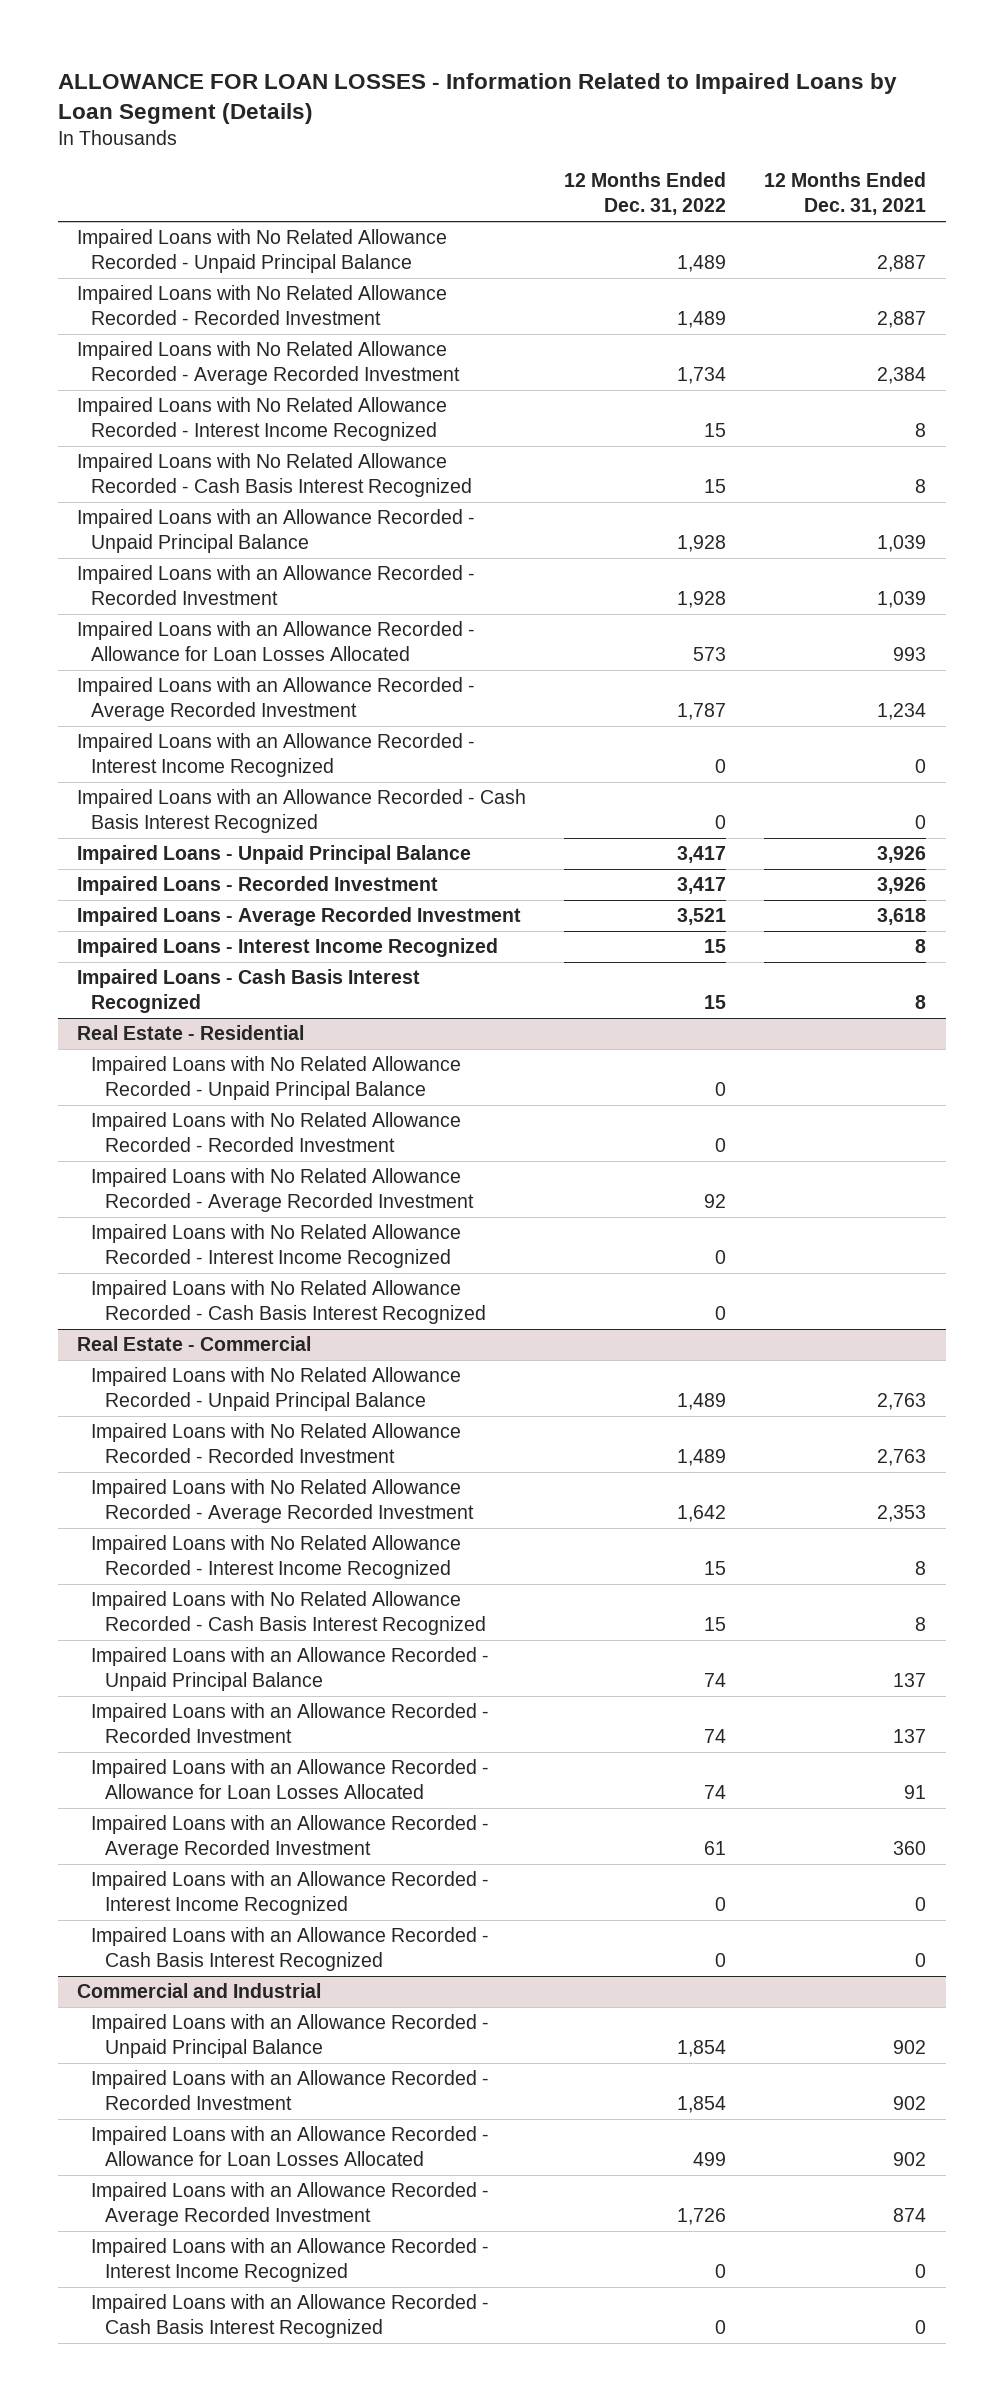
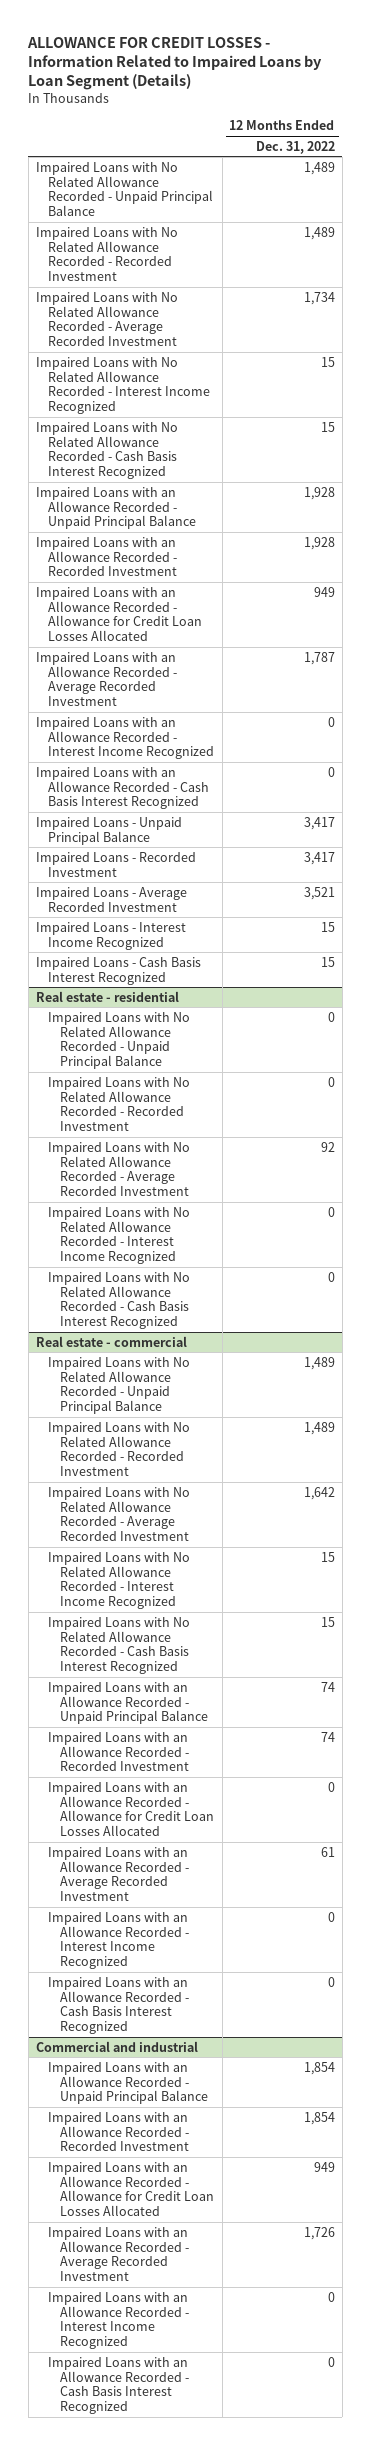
- ALLOWANCE FOR LOAN LOSSES - Information Related to Impaired Loans by Loan Segment (Details)
+ ALLOWANCE FOR CREDIT LOSSES - Information Related to Impaired Loans by Loan Segment (Details)
- | 12 Months Ended Dec. 31, 2022 | 12 Months Ended Dec. 31, 2021
+ | 12 Months Ended Dec. 31, 2022
- Impaired Loans with an Allowance Recorded - Allowance for Loan Losses Allocated | 573 | 993
+ Impaired Loans with an Allowance Recorded - Allowance for Credit Loan Losses Allocated | 949
- Real Estate - Residential
+ Real estate - residential
- Real Estate - Commercial
+ Real estate - commercial
- Impaired Loans with an Allowance Recorded - Allowance for Loan Losses Allocated | 74 | 91
+ Impaired Loans with an Allowance Recorded - Allowance for Credit Loan Losses Allocated | 0
- Commercial and Industrial
+ Commercial and industrial
- Impaired Loans with an Allowance Recorded - Allowance for Loan Losses Allocated | 499 | 902
+ Impaired Loans with an Allowance Recorded - Allowance for Credit Loan Losses Allocated | 949

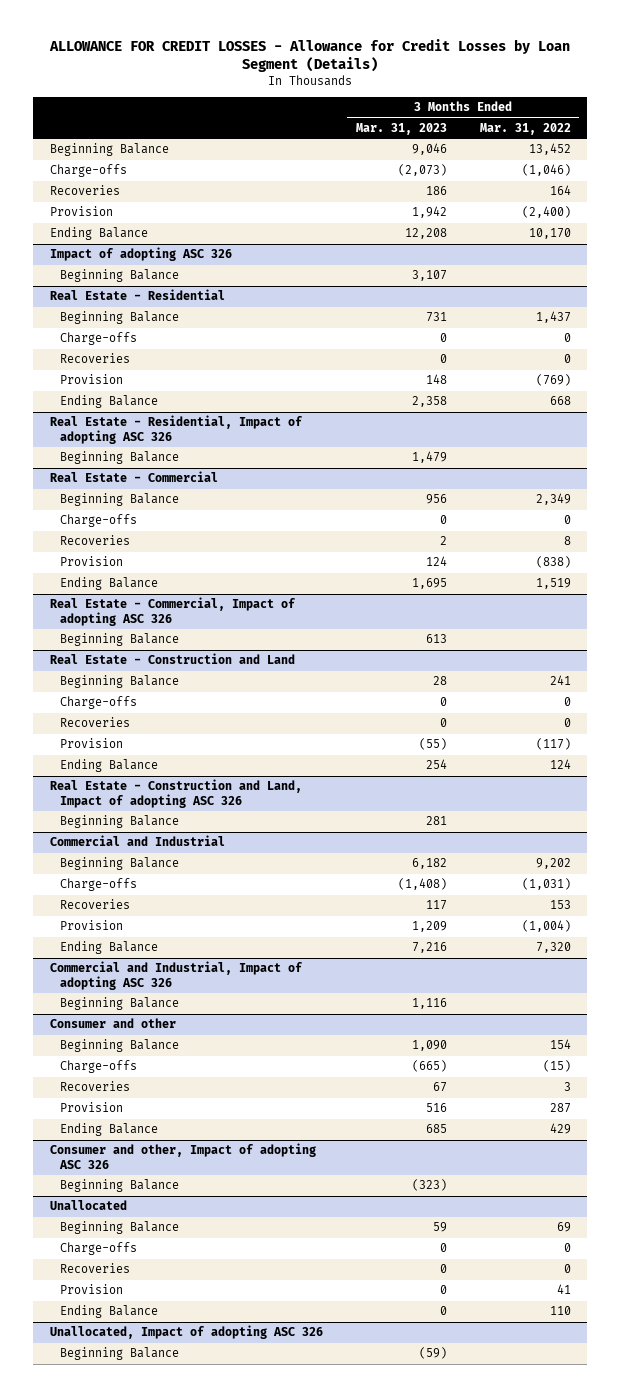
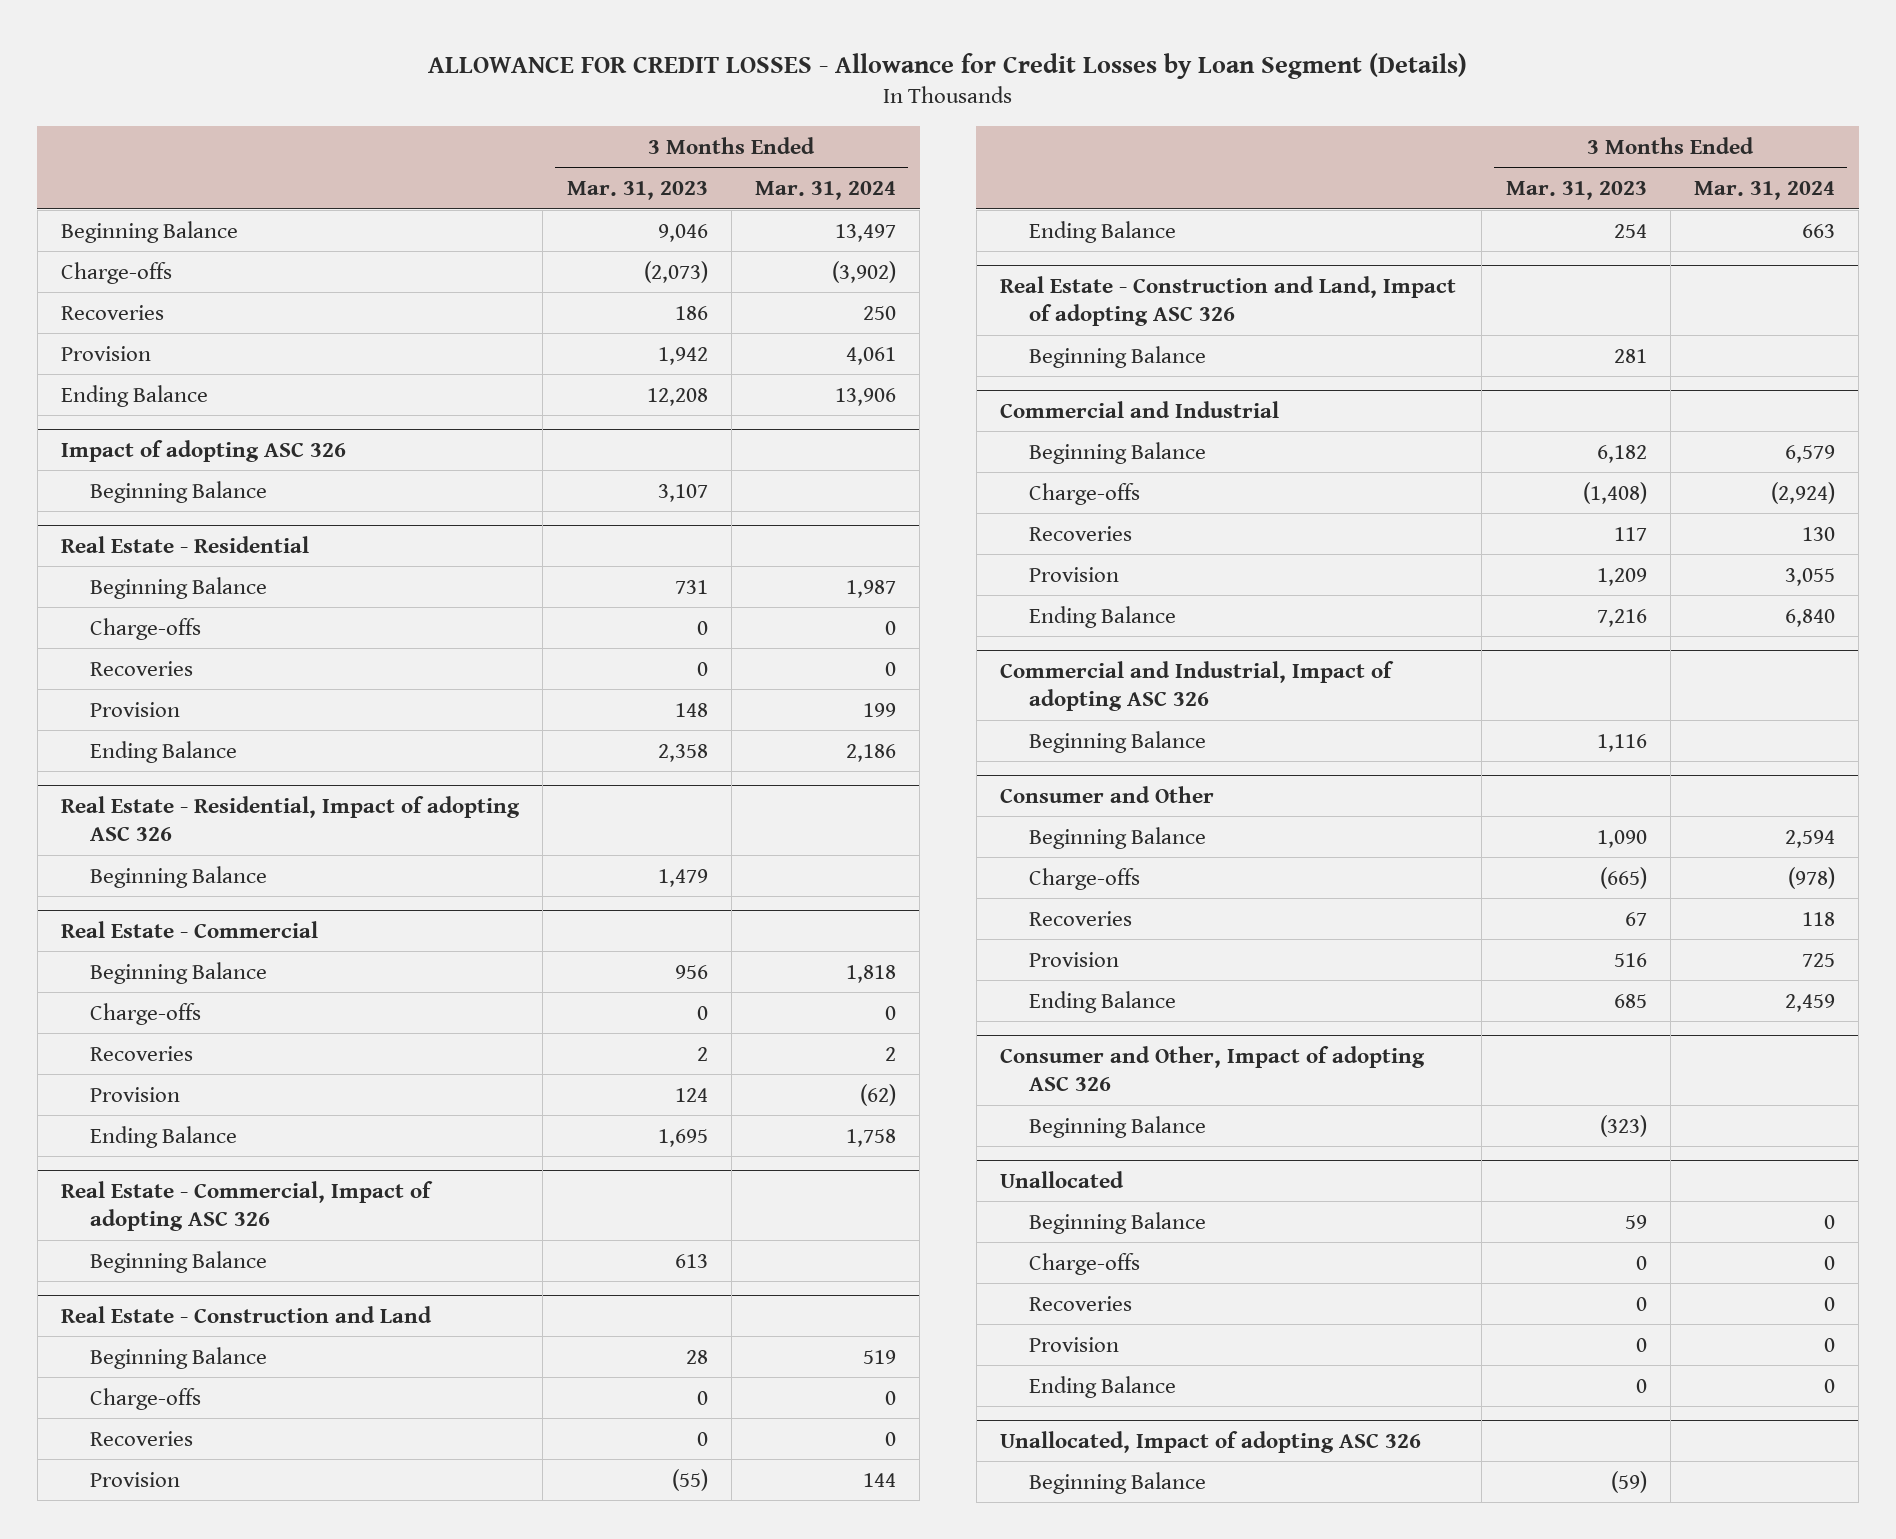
- | 3 Months Ended Mar. 31, 2023 | 3 Months Ended Mar. 31, 2022
+ | 3 Months Ended Mar. 31, 2023 | 3 Months Ended Mar. 31, 2024
- Consumer and other
+ Consumer and Other
- Consumer and other, Impact of adopting ASC 326
+ Consumer and Other, Impact of adopting ASC 326

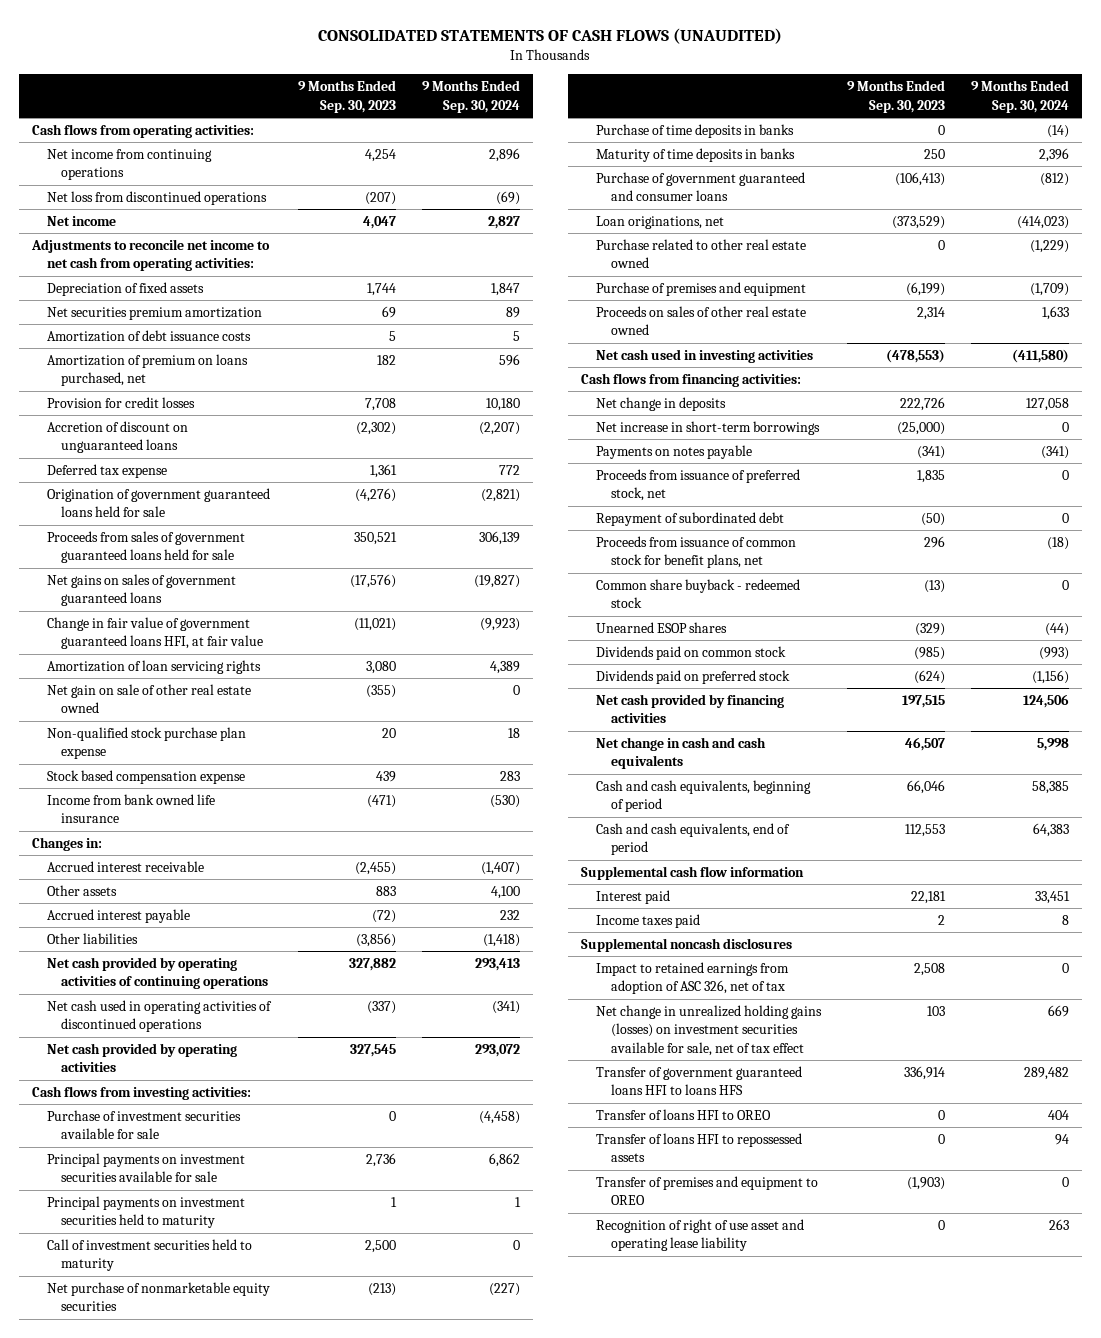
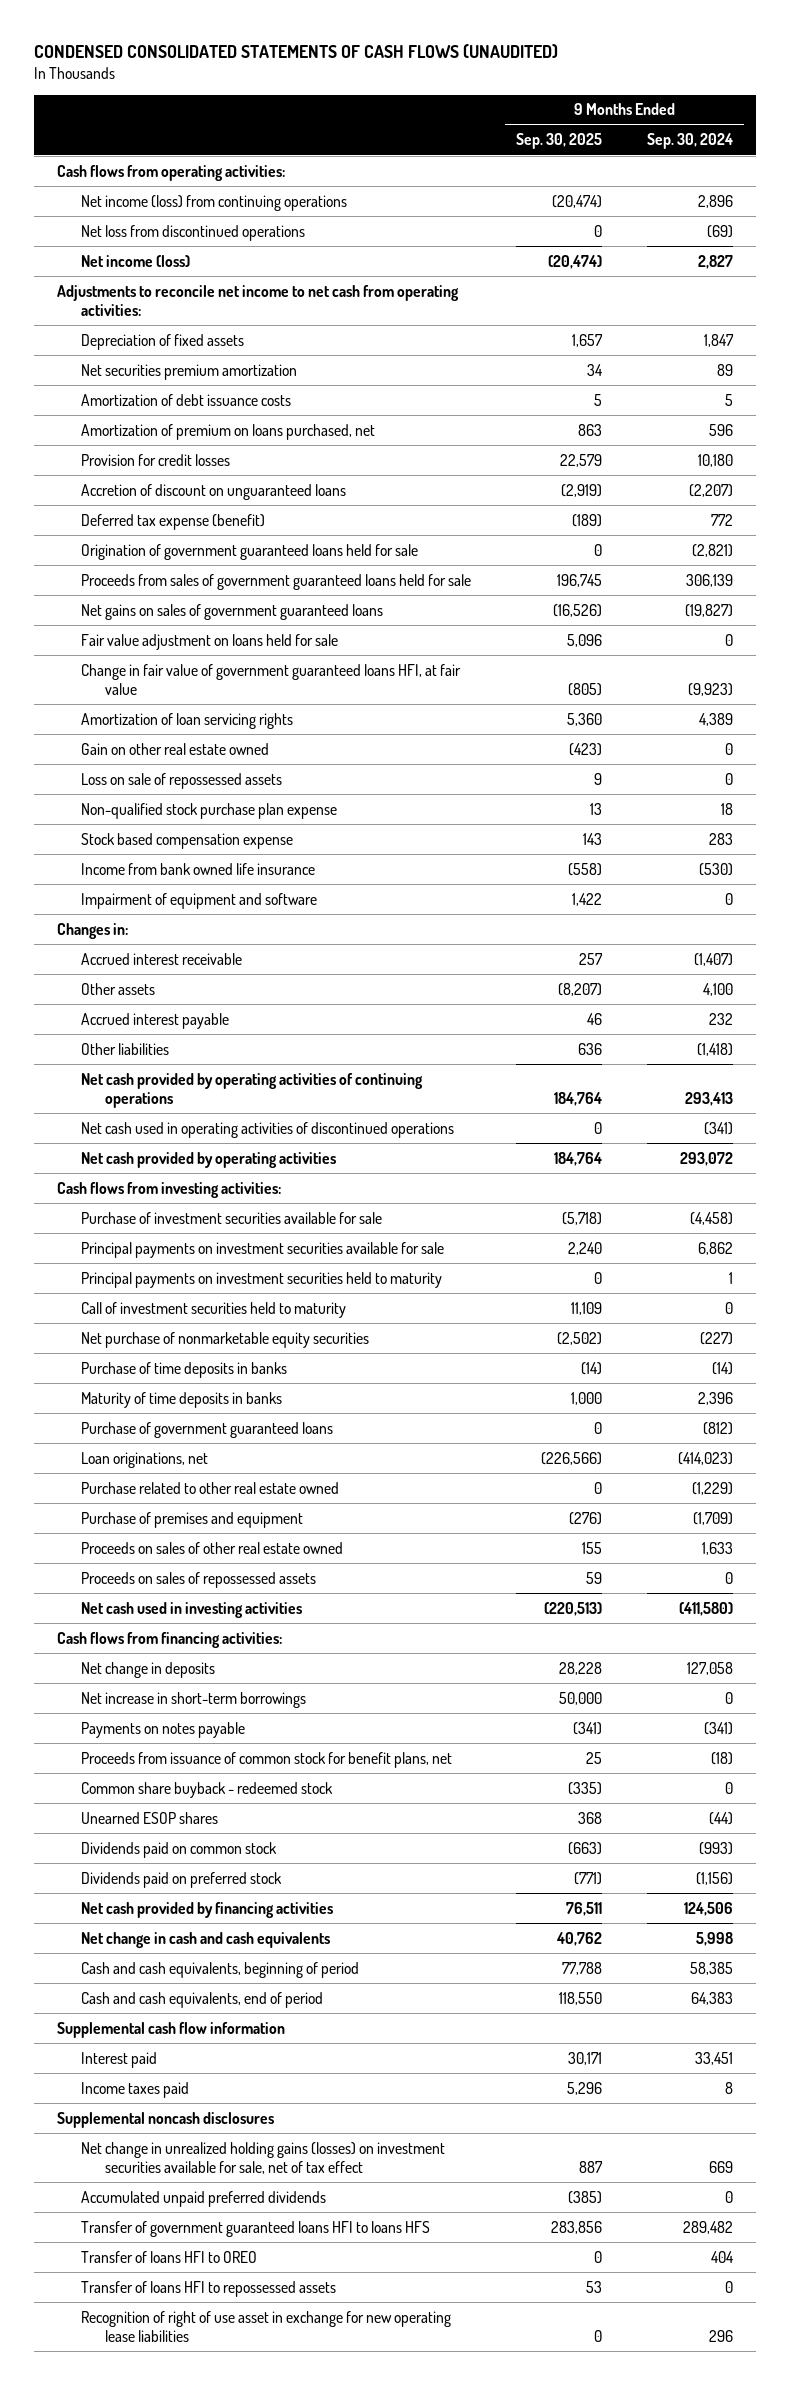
- CONSOLIDATED STATEMENTS OF CASH FLOWS (UNAUDITED)
+ CONDENSED CONSOLIDATED STATEMENTS OF CASH FLOWS (UNAUDITED)
- | 9 Months Ended Sep. 30, 2023 | 9 Months Ended Sep. 30, 2024
+ | 9 Months Ended Sep. 30, 2025 | 9 Months Ended Sep. 30, 2024
- Net income from continuing operations | 4,254 | 2,896
+ Net income (loss) from continuing operations | (20,474) | 2,896
- Net income | 4,047 | 2,827
+ Net income (loss) | (20,474) | 2,827
- Deferred tax expense | 1,361 | 772
+ Deferred tax expense (benefit) | (189) | 772
+ Fair value adjustment on loans held for sale | 5,096 | 0
- Net gain on sale of other real estate owned | (355) | 0
+ Gain on other real estate owned | (423) | 0
+ Loss on sale of repossessed assets | 9 | 0
+ Impairment of equipment and software | 1,422 | 0
- Purchase of government guaranteed and consumer loans | (106,413) | (812)
+ Purchase of government guaranteed loans | 0 | (812)
+ Proceeds on sales of repossessed assets | 59 | 0
- Proceeds from issuance of preferred stock, net | 1,835 | 0
- Repayment of subordinated debt | (50) | 0
- Impact to retained earnings from adoption of ASC 326, net of tax | 2,508 | 0
+ Accumulated unpaid preferred dividends | (385) | 0
- Transfer of loans HFI to repossessed assets | 0 | 94
- Transfer of premises and equipment to OREO | (1,903) | 0
- Recognition of right of use asset and operating lease liability | 0 | 263
+ Transfer of loans HFI to repossessed assets | 53 | 0
+ Recognition of right of use asset in exchange for new operating lease liabilities | 0 | 296

